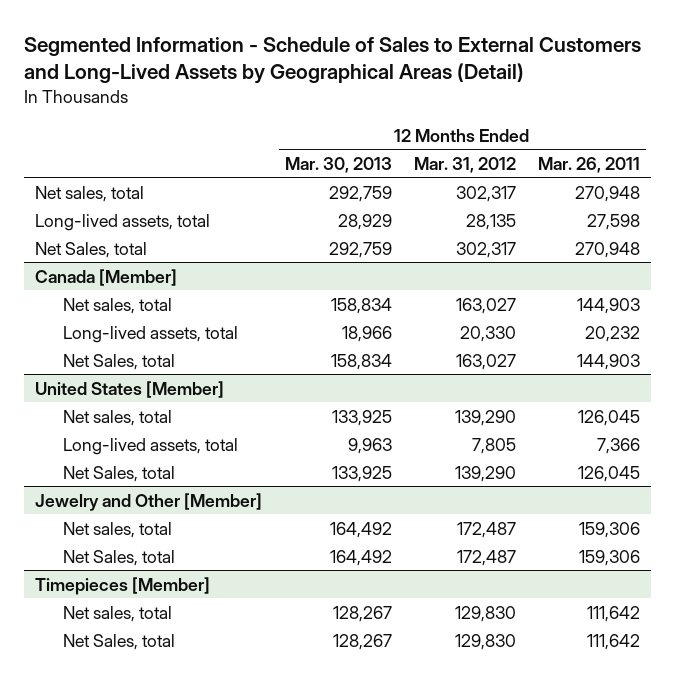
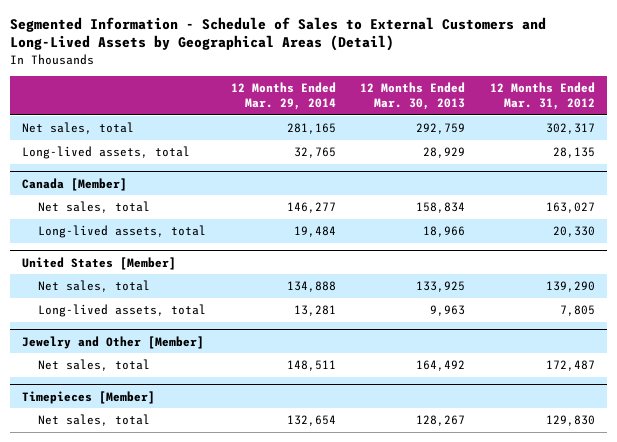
- | 12 Months Ended Mar. 30, 2013 | 12 Months Ended Mar. 31, 2012 | 12 Months Ended Mar. 26, 2011
+ | 12 Months Ended Mar. 29, 2014 | 12 Months Ended Mar. 30, 2013 | 12 Months Ended Mar. 31, 2012
- Net Sales, total | 292,759 | 302,317 | 270,948
@ Canada [Member]
- Net Sales, total | 158,834 | 163,027 | 144,903
@ United States [Member]
- Net Sales, total | 133,925 | 139,290 | 126,045
@ Jewelry and Other [Member]
- Net Sales, total | 164,492 | 172,487 | 159,306
@ Timepieces [Member]
- Net Sales, total | 128,267 | 129,830 | 111,642

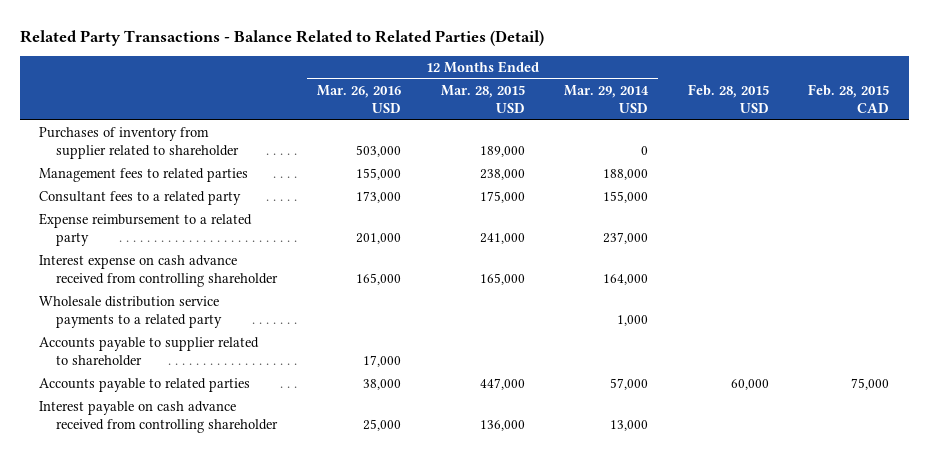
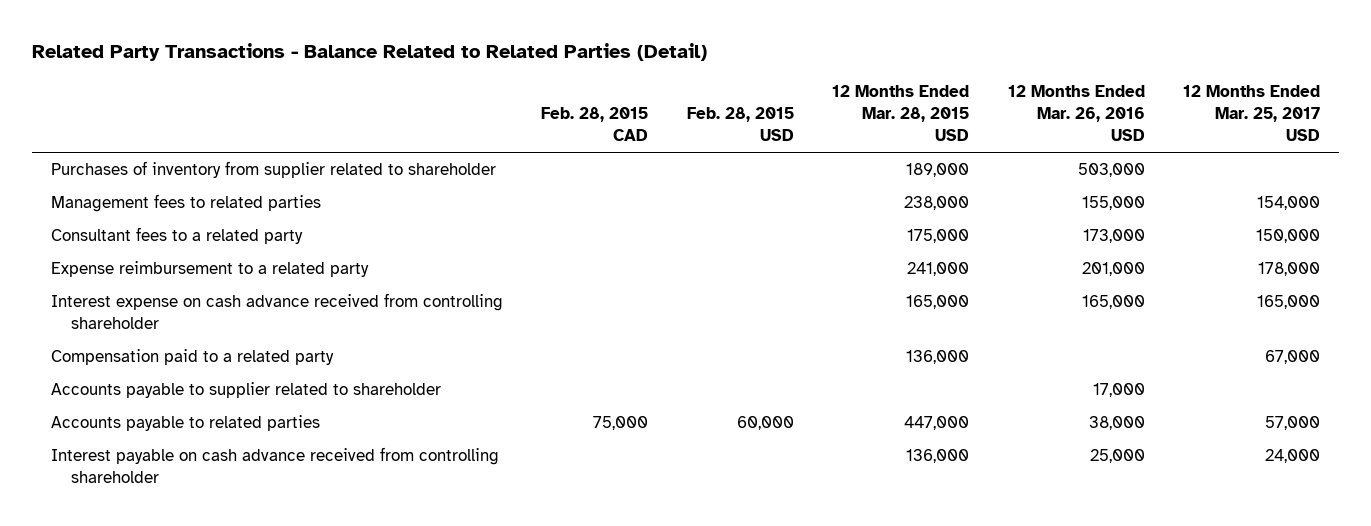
- | 12 Months Ended Mar. 26, 2016 USD | 12 Months Ended Mar. 28, 2015 USD | 12 Months Ended Mar. 29, 2014 USD | Feb. 28, 2015 USD | Feb. 28, 2015 CAD
+ | Feb. 28, 2015 CAD | Feb. 28, 2015 USD | 12 Months Ended Mar. 28, 2015 USD | 12 Months Ended Mar. 26, 2016 USD | 12 Months Ended Mar. 25, 2017 USD
- Wholesale distribution service payments to a related party | | | 1,000 | |
+ Compensation paid to a related party | | | 136,000 | | 67,000

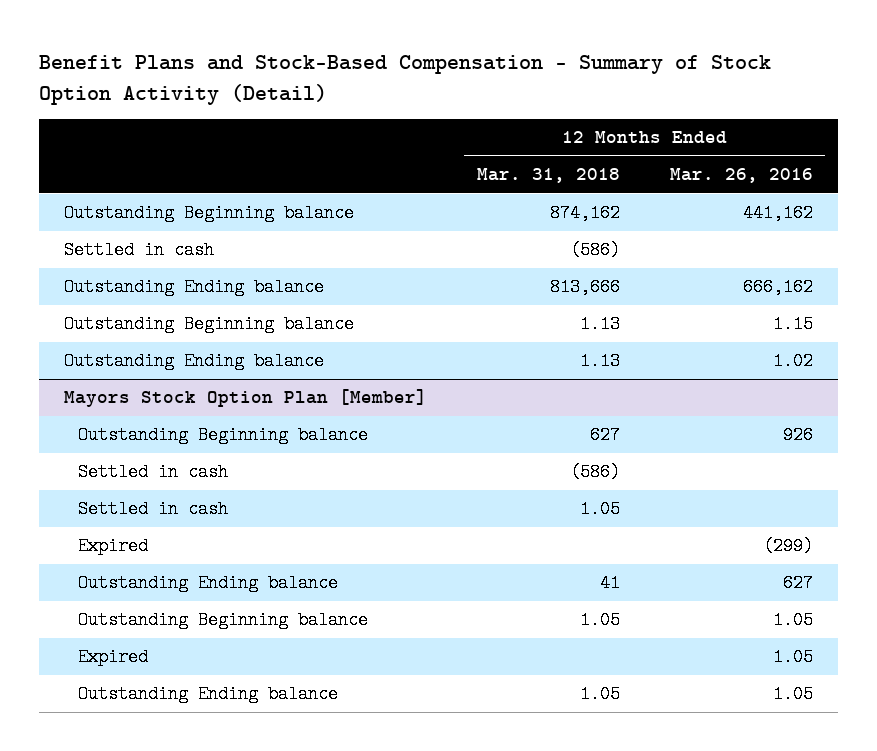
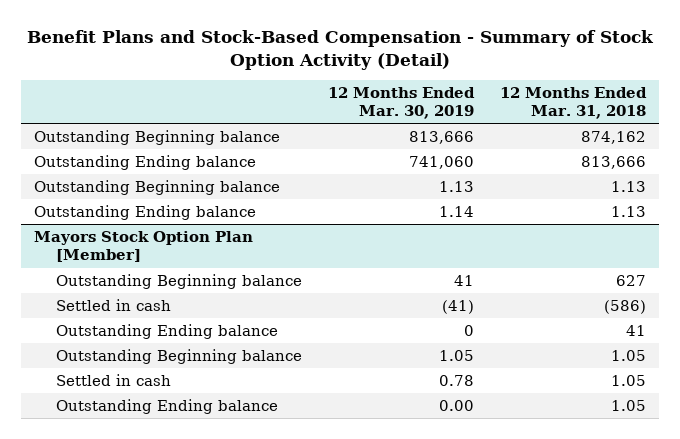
- | 12 Months Ended Mar. 31, 2018 | 12 Months Ended Mar. 26, 2016
+ | 12 Months Ended Mar. 30, 2019 | 12 Months Ended Mar. 31, 2018
- Settled in cash | (586) |
@ Mayors Stock Option Plan [Member]
- Expired | | (299)
- Expired | | 1.05
moved down: Settled in cash | 0.78 | 1.05

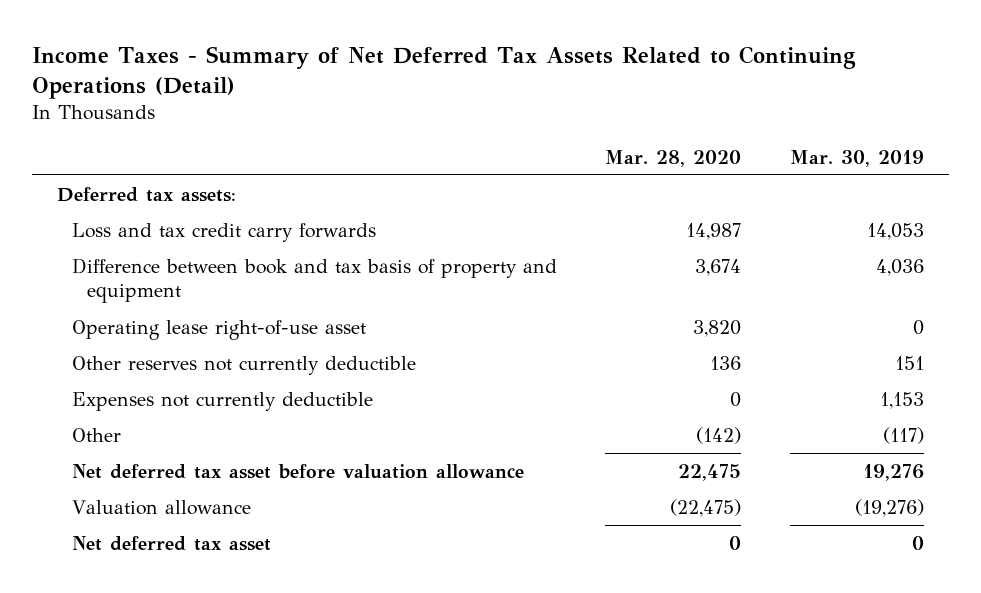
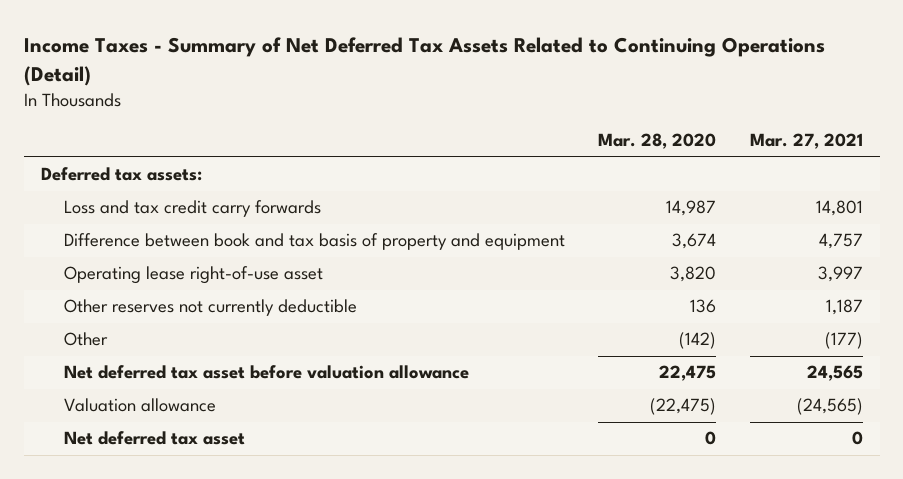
- | Mar. 28, 2020 | Mar. 30, 2019
+ | Mar. 28, 2020 | Mar. 27, 2021
- Expenses not currently deductible | 0 | 1,153

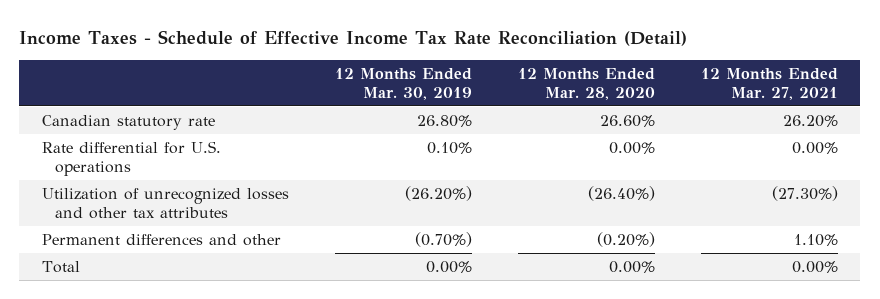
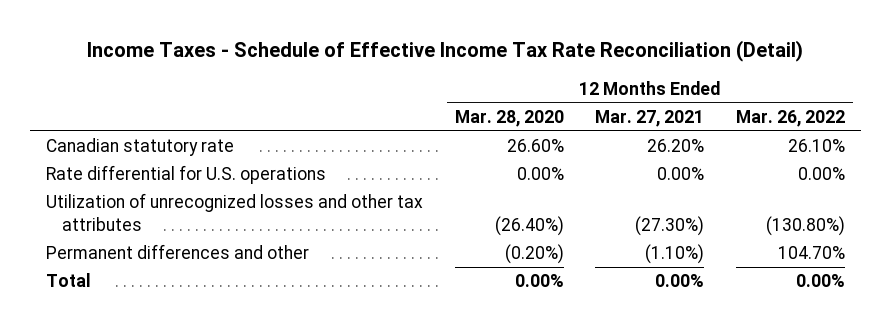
- | 12 Months Ended Mar. 30, 2019 | 12 Months Ended Mar. 28, 2020 | 12 Months Ended Mar. 27, 2021
+ | 12 Months Ended Mar. 28, 2020 | 12 Months Ended Mar. 27, 2021 | 12 Months Ended Mar. 26, 2022
- Permanent differences and other | (0.70%) | (0.20%) | 1.10%
+ Permanent differences and other | (0.20%) | (1.10%) | 104.70%

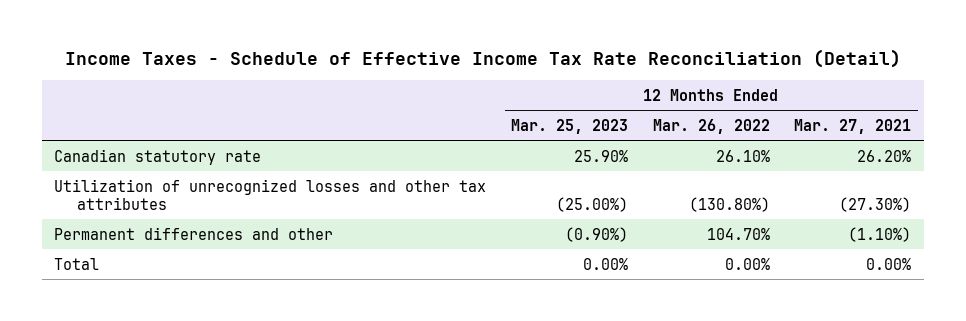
- | 12 Months Ended Mar. 28, 2020 | 12 Months Ended Mar. 27, 2021 | 12 Months Ended Mar. 26, 2022
+ | 12 Months Ended Mar. 25, 2023 | 12 Months Ended Mar. 26, 2022 | 12 Months Ended Mar. 27, 2021
- Rate differential for U.S. operations | 0.00% | 0.00% | 0.00%

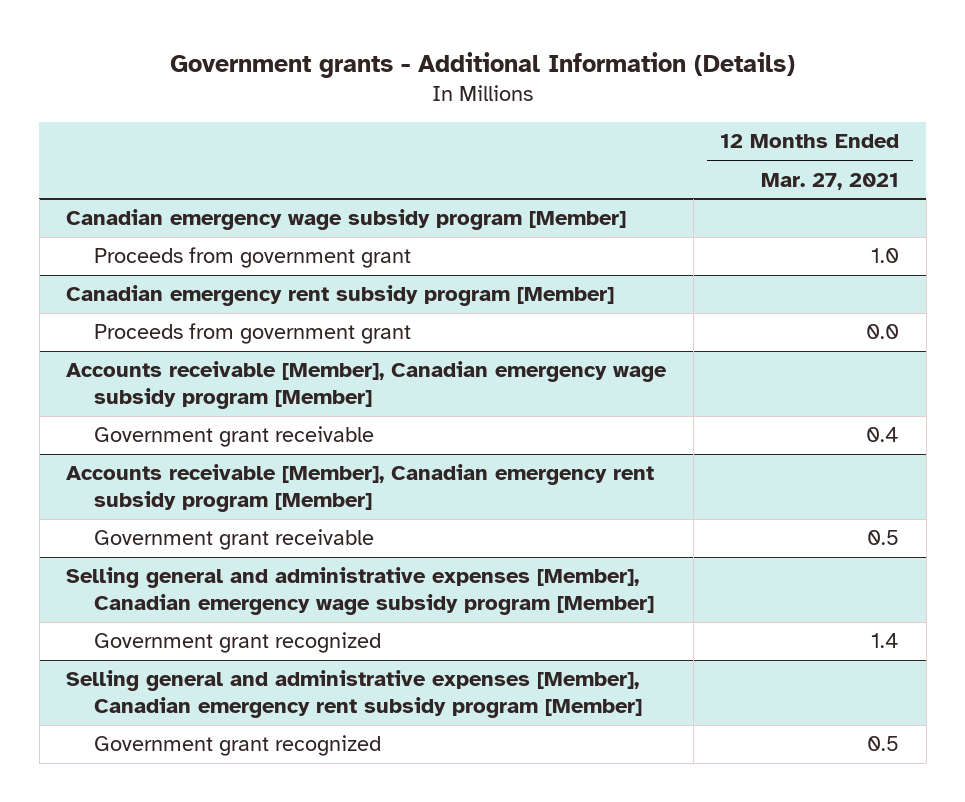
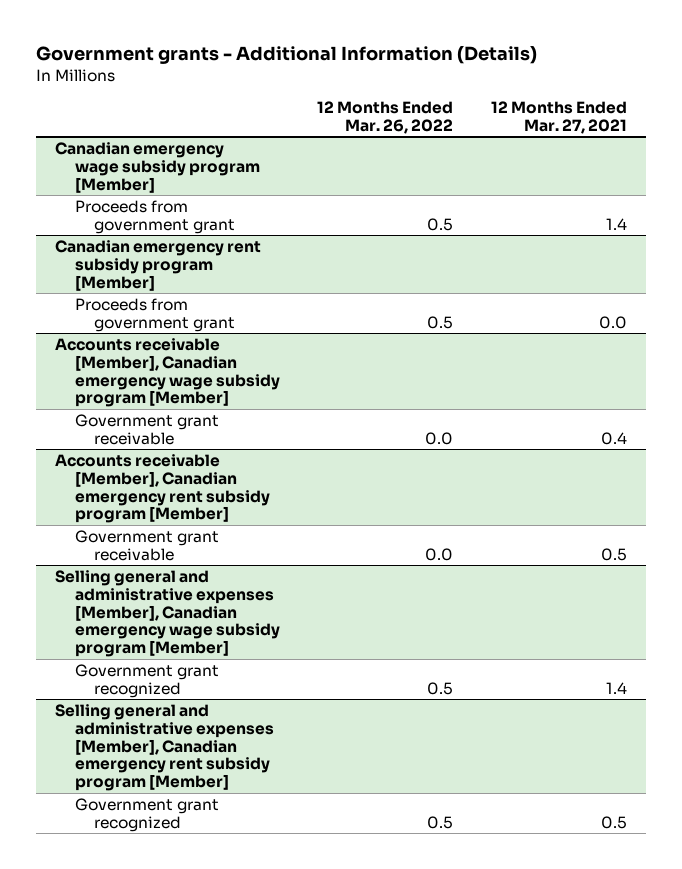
- | 12 Months Ended Mar. 27, 2021
+ | 12 Months Ended Mar. 26, 2022 | 12 Months Ended Mar. 27, 2021
@ Canadian emergency wage subsidy program [Member]
- Proceeds from government grant | 1.0
+ Proceeds from government grant | 0.5 | 1.4

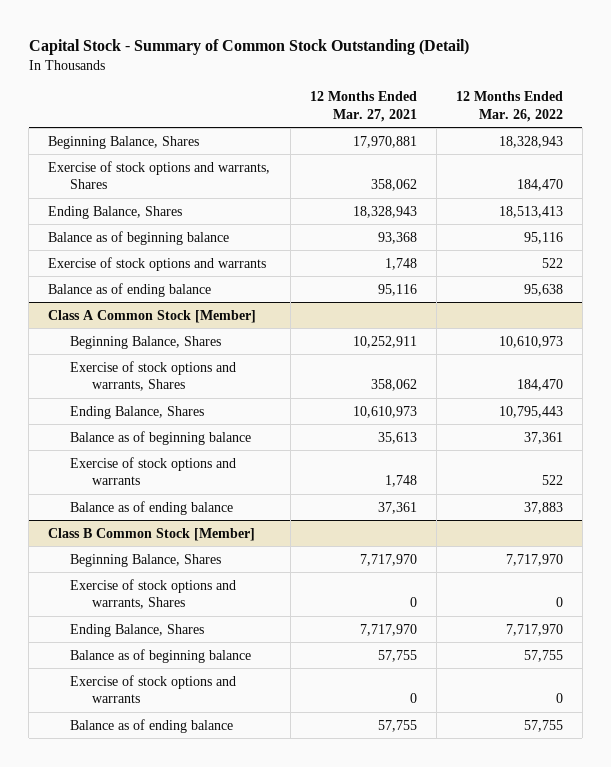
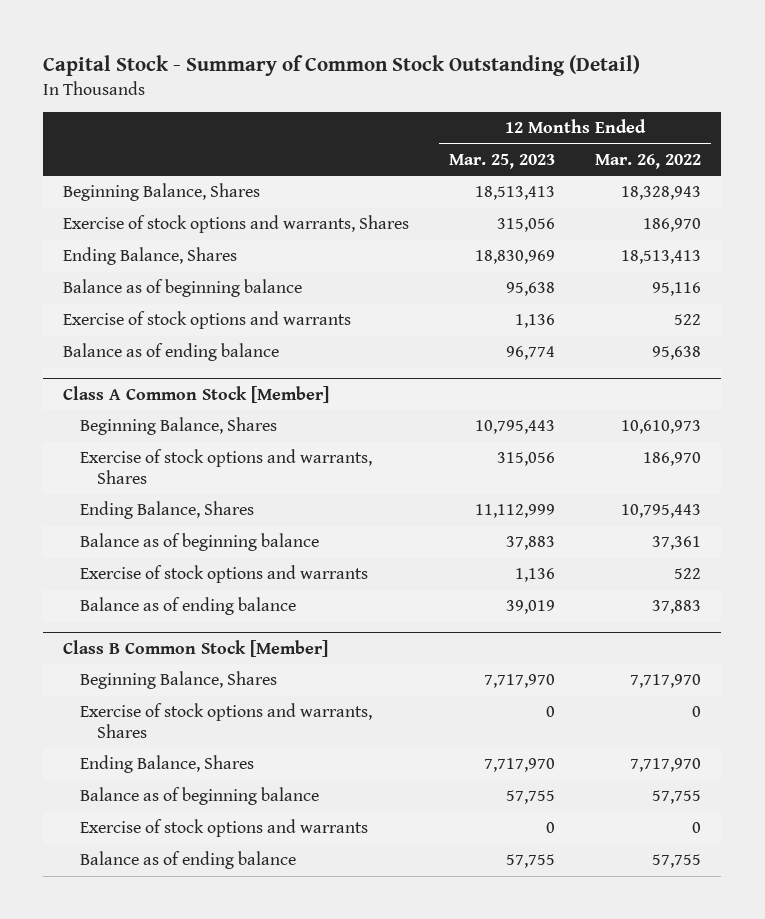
- | 12 Months Ended Mar. 27, 2021 | 12 Months Ended Mar. 26, 2022
+ | 12 Months Ended Mar. 25, 2023 | 12 Months Ended Mar. 26, 2022
- Exercise of stock options and warrants, Shares | 358,062 | 184,470
+ Exercise of stock options and warrants, Shares | 315,056 | 186,970
@ Class A Common Stock [Member]
- Exercise of stock options and warrants, Shares | 358,062 | 184,470
+ Exercise of stock options and warrants, Shares | 315,056 | 186,970

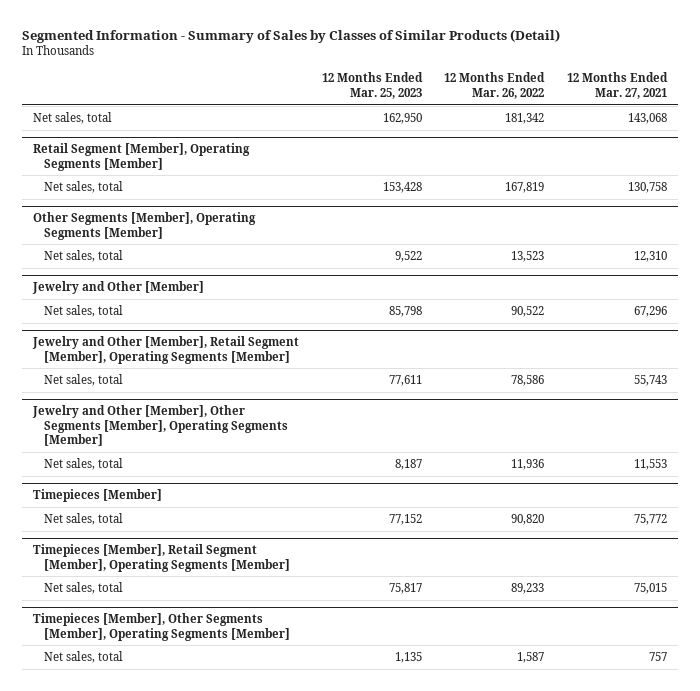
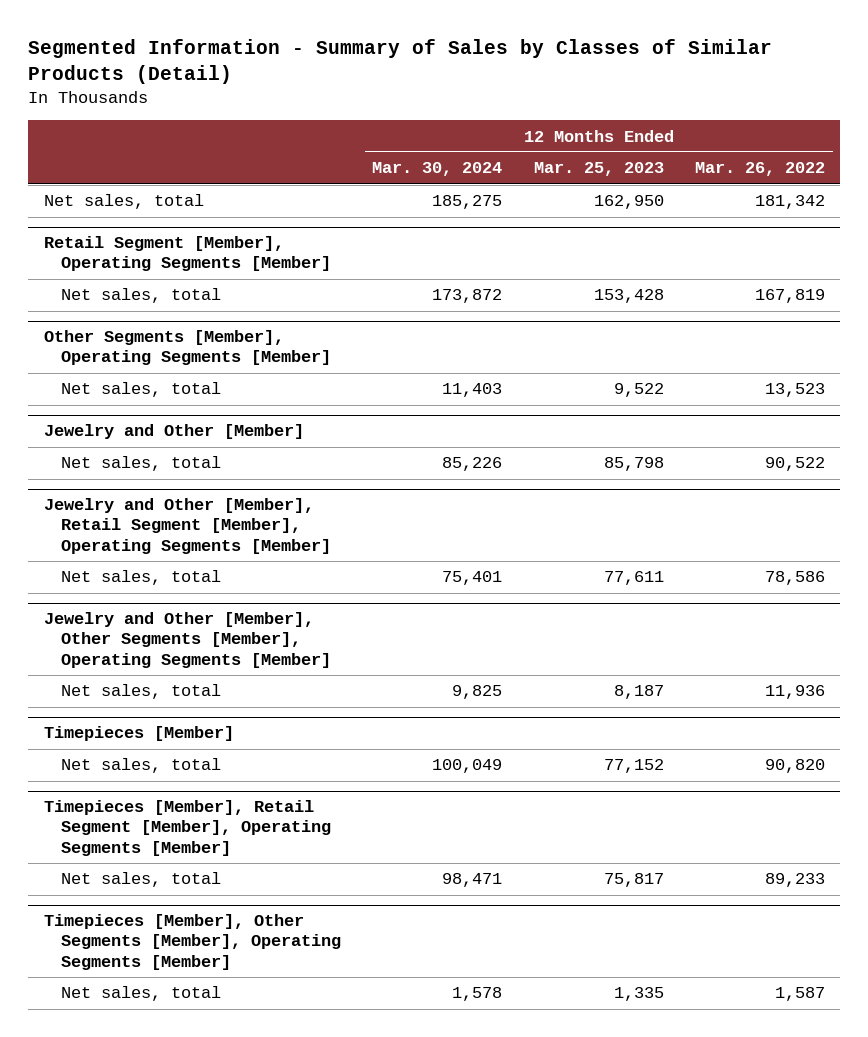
- | 12 Months Ended Mar. 25, 2023 | 12 Months Ended Mar. 26, 2022 | 12 Months Ended Mar. 27, 2021
+ | 12 Months Ended Mar. 30, 2024 | 12 Months Ended Mar. 25, 2023 | 12 Months Ended Mar. 26, 2022
@ Timepieces [Member], Other Segments [Member], Operating Segments [Member]
- Net sales, total | 1,135 | 1,587 | 757
+ Net sales, total | 1,578 | 1,335 | 1,587

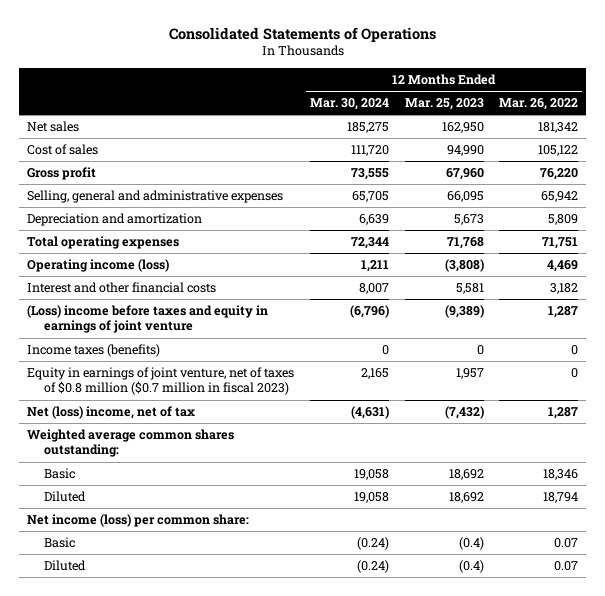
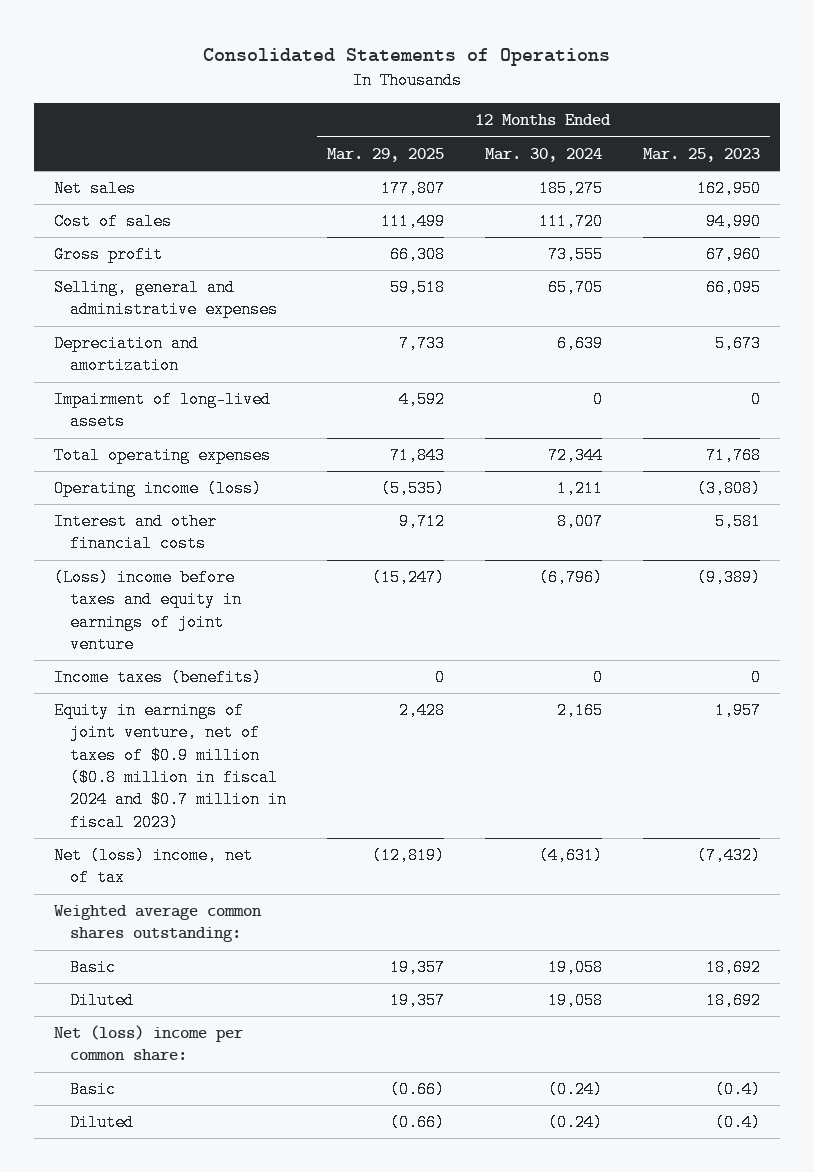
- | 12 Months Ended Mar. 30, 2024 | 12 Months Ended Mar. 25, 2023 | 12 Months Ended Mar. 26, 2022
+ | 12 Months Ended Mar. 29, 2025 | 12 Months Ended Mar. 30, 2024 | 12 Months Ended Mar. 25, 2023
+ Impairment of long-lived assets | 4,592 | 0 | 0
- Equity in earnings of joint venture, net of taxes of $0.8 million ($0.7 million in fiscal 2023) | 2,165 | 1,957 | 0
+ Equity in earnings of joint venture, net of taxes of $0.9 million ($0.8 million in fiscal 2024 and $0.7 million in fiscal 2023) | 2,428 | 2,165 | 1,957
- Net income (loss) per common share:
+ Net (loss) income per common share:

